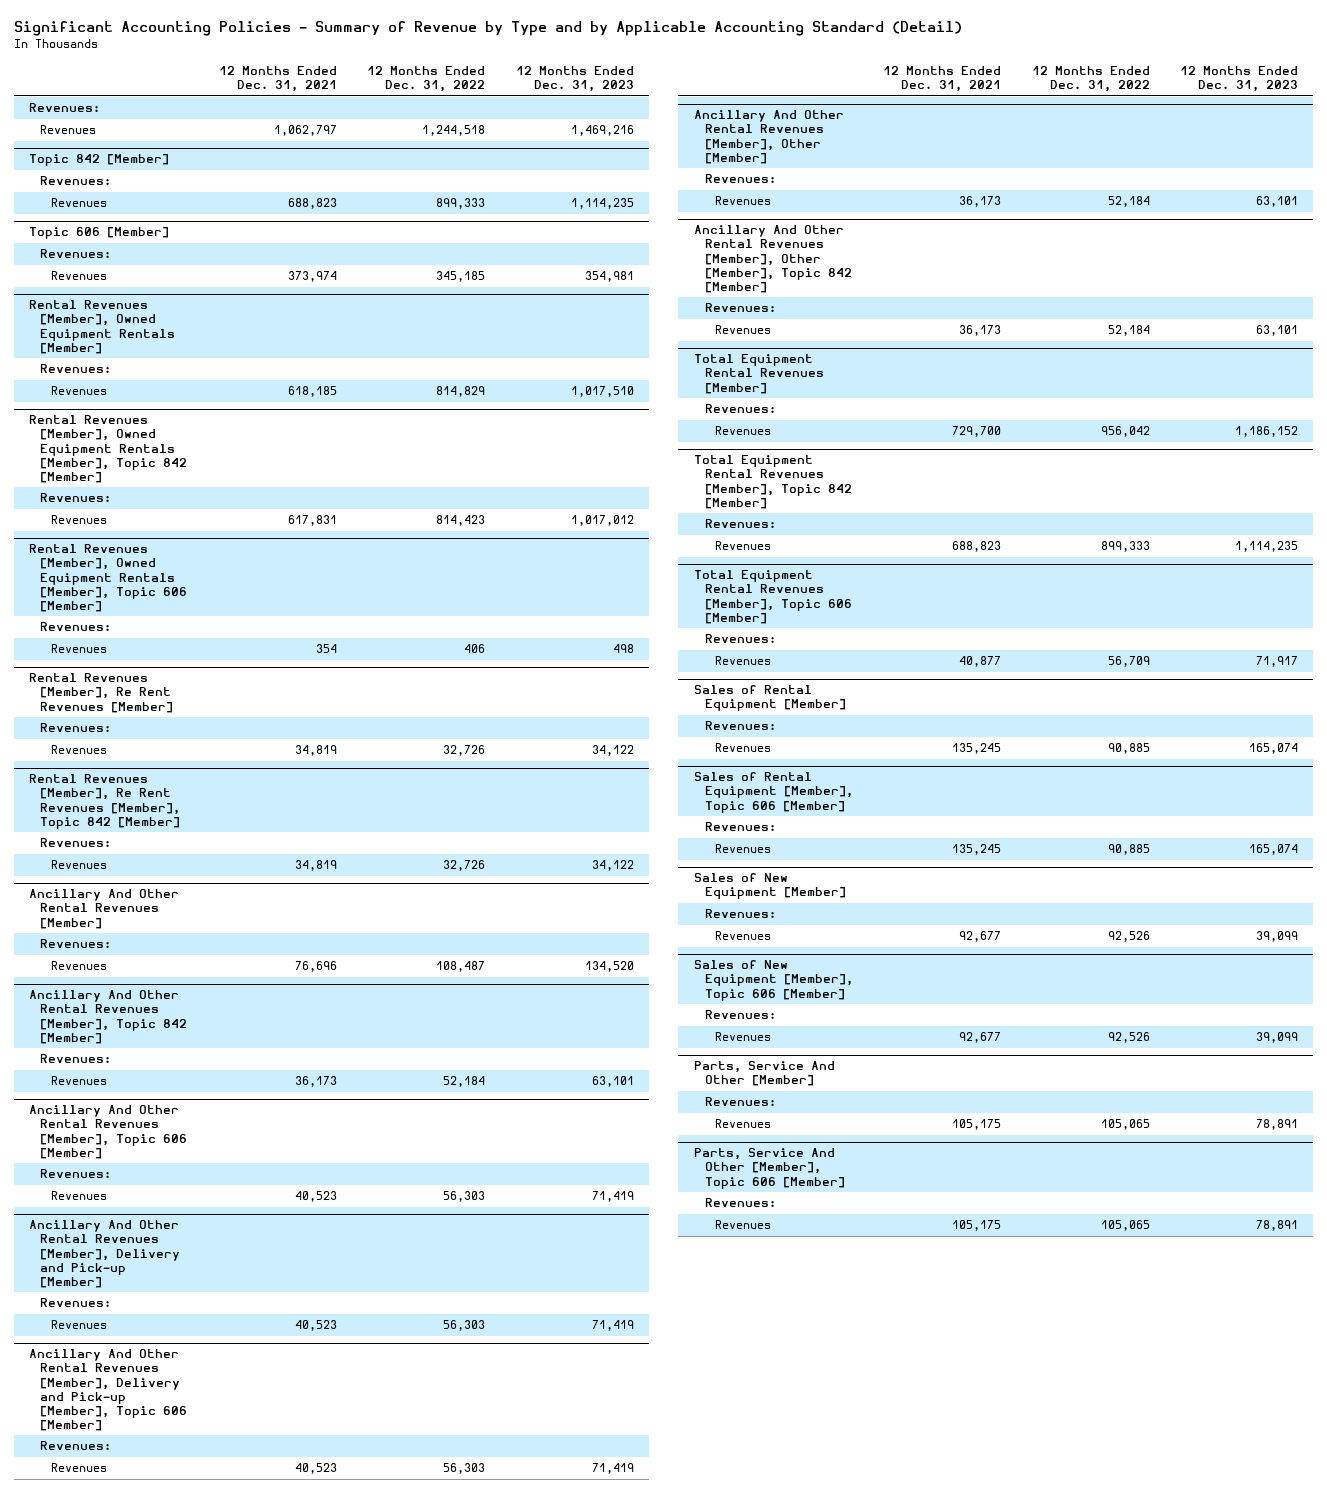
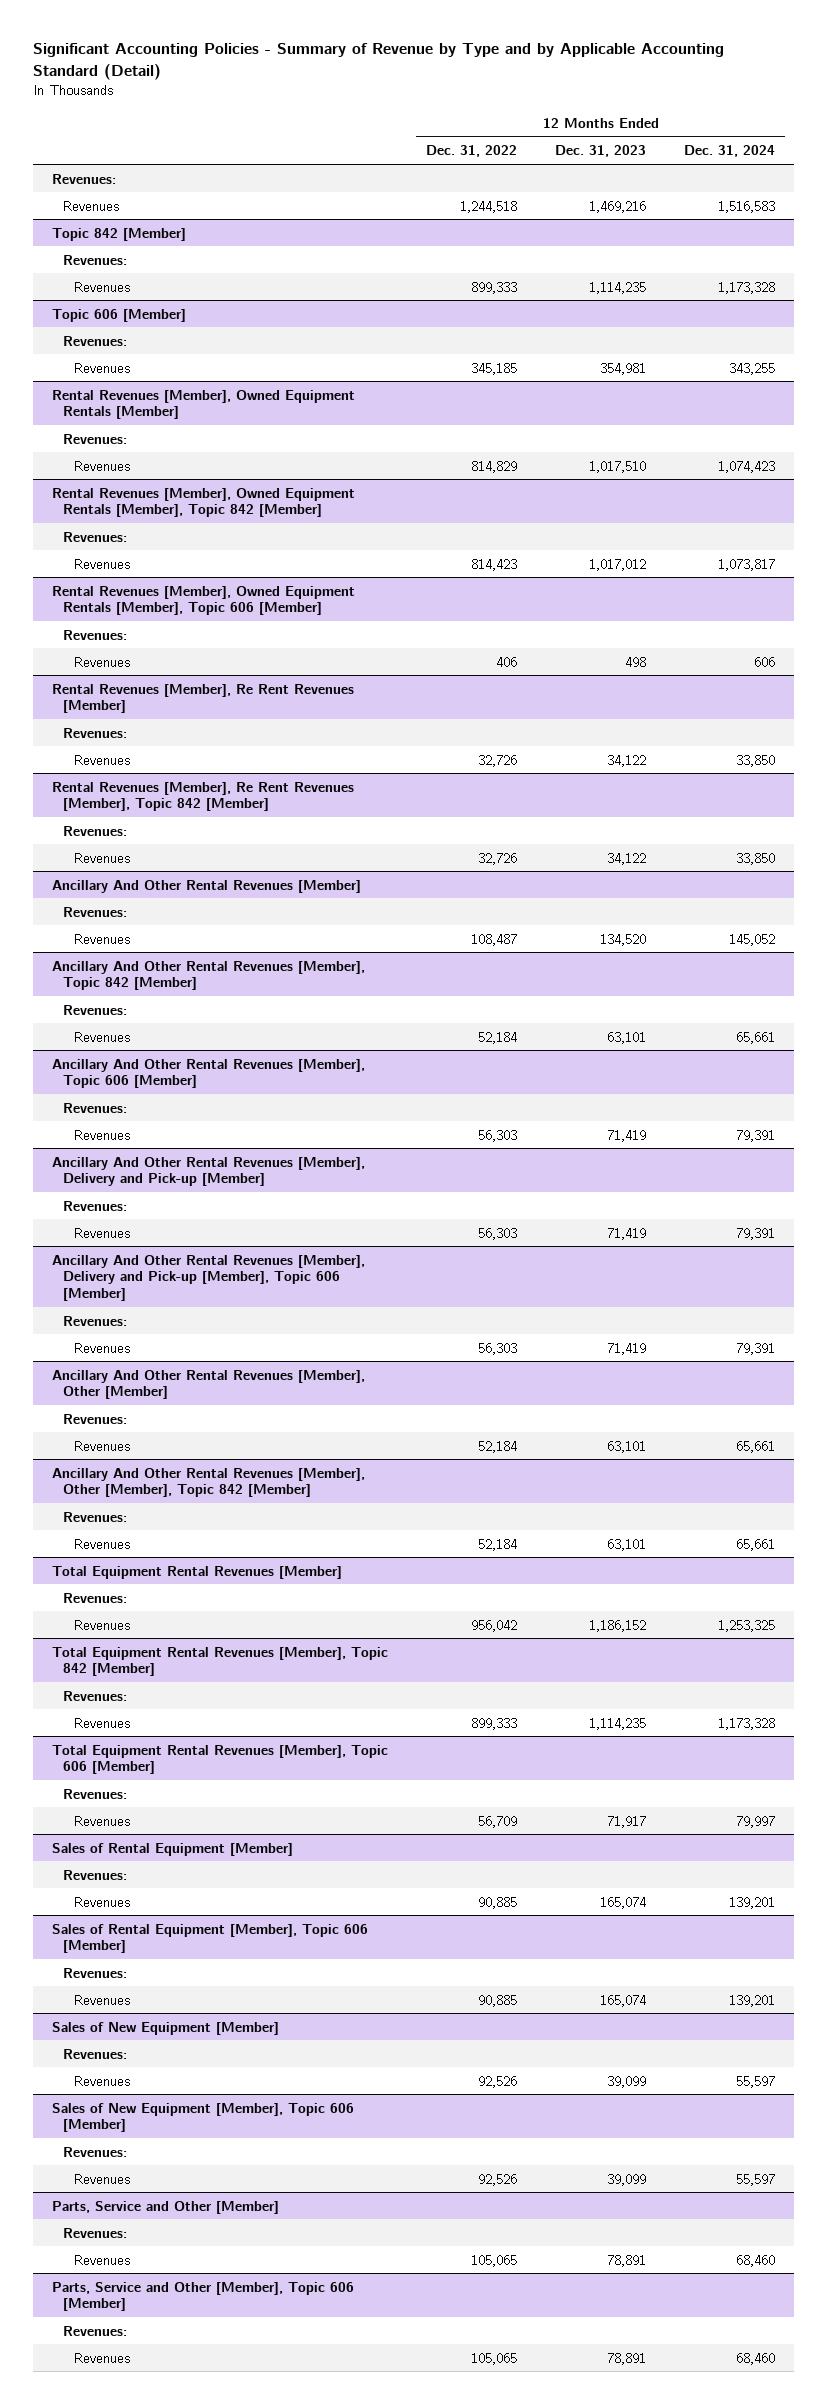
- | 12 Months Ended Dec. 31, 2021 | 12 Months Ended Dec. 31, 2022 | 12 Months Ended Dec. 31, 2023
+ | 12 Months Ended Dec. 31, 2022 | 12 Months Ended Dec. 31, 2023 | 12 Months Ended Dec. 31, 2024
- Parts, Service And Other [Member]
+ Parts, Service and Other [Member]
- Parts, Service And Other [Member], Topic 606 [Member]
+ Parts, Service and Other [Member], Topic 606 [Member]

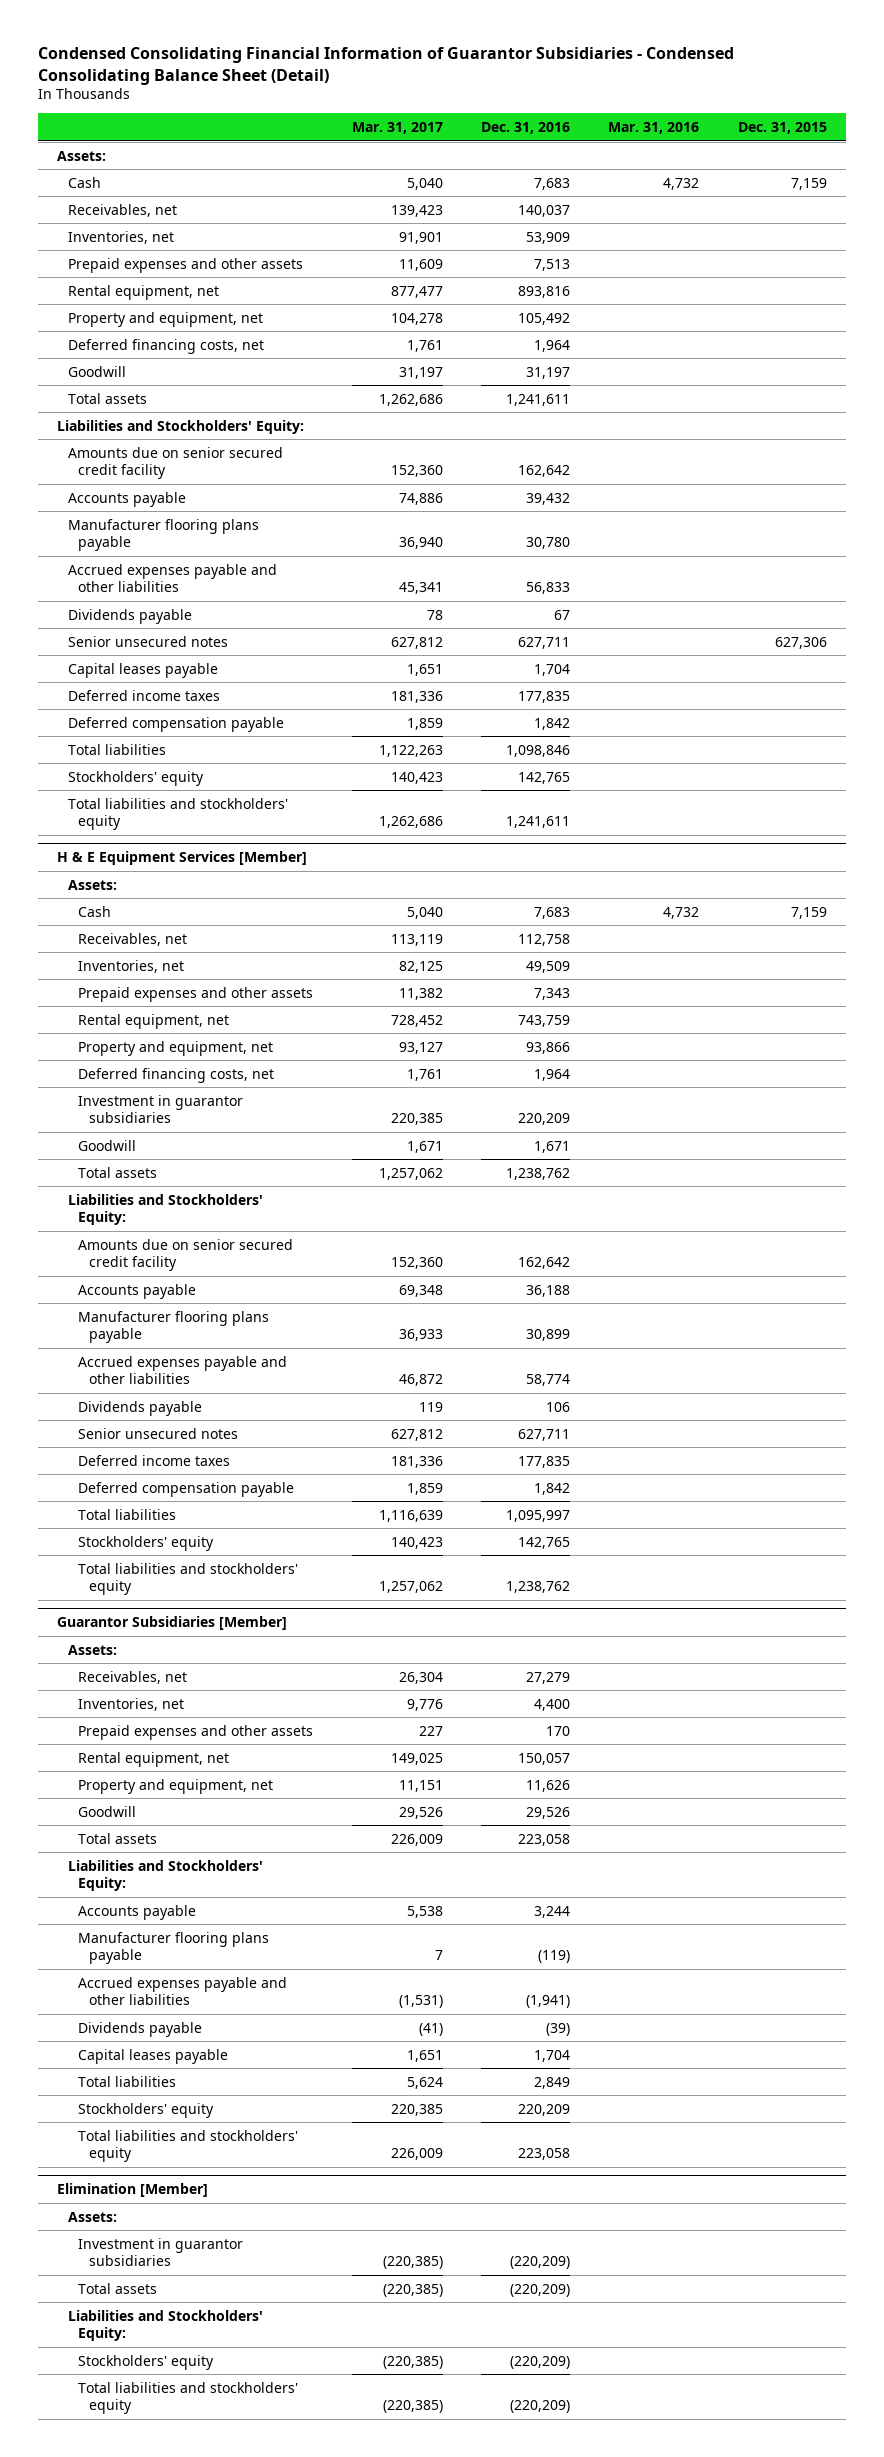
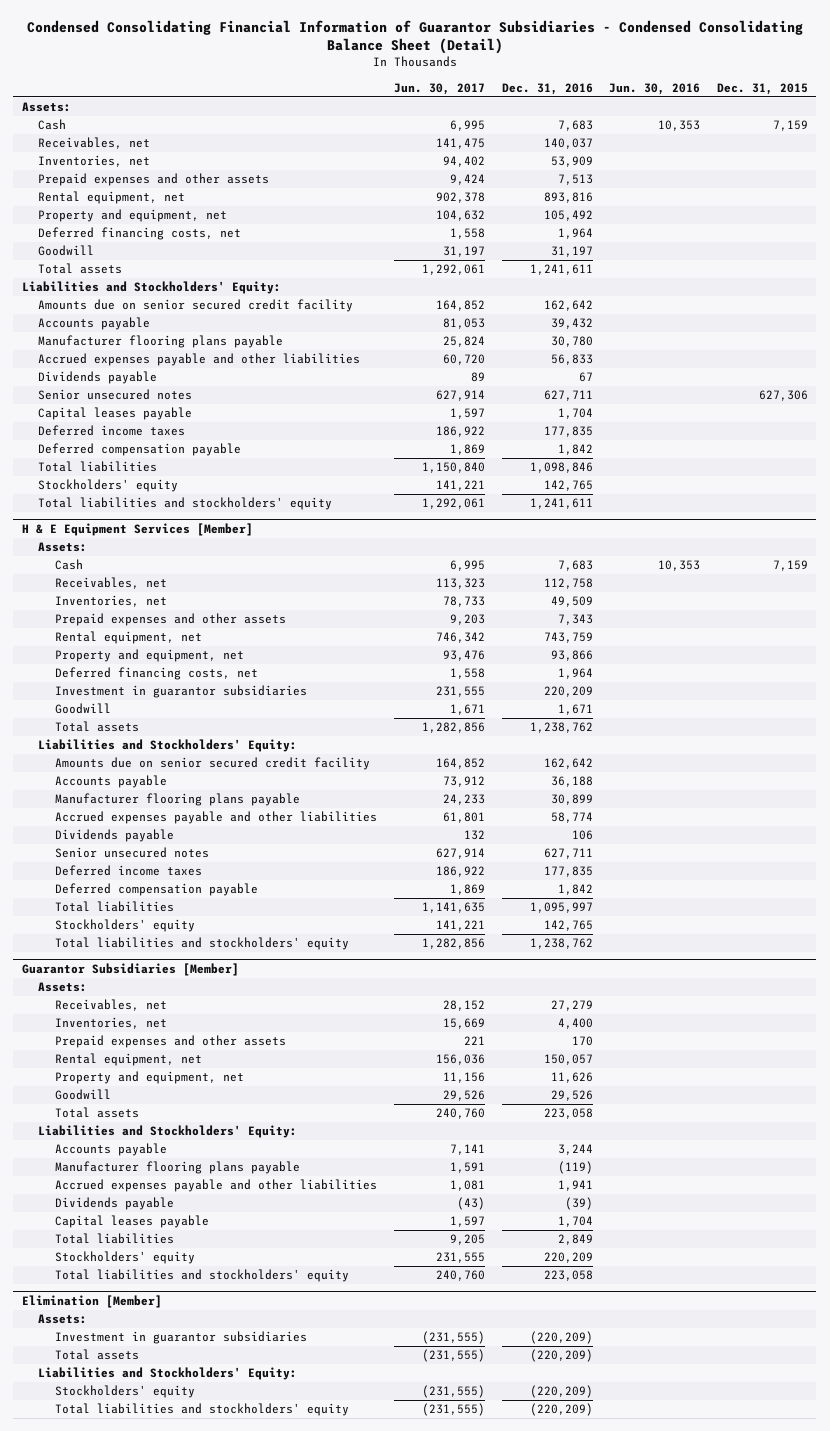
- | Mar. 31, 2017 | Dec. 31, 2016 | Mar. 31, 2016 | Dec. 31, 2015
+ | Jun. 30, 2017 | Dec. 31, 2016 | Jun. 30, 2016 | Dec. 31, 2015
@ Guarantor Subsidiaries [Member]
- Accrued expenses payable and other liabilities | (1,531) | (1,941) | |
+ Accrued expenses payable and other liabilities | 1,081 | 1,941 | |

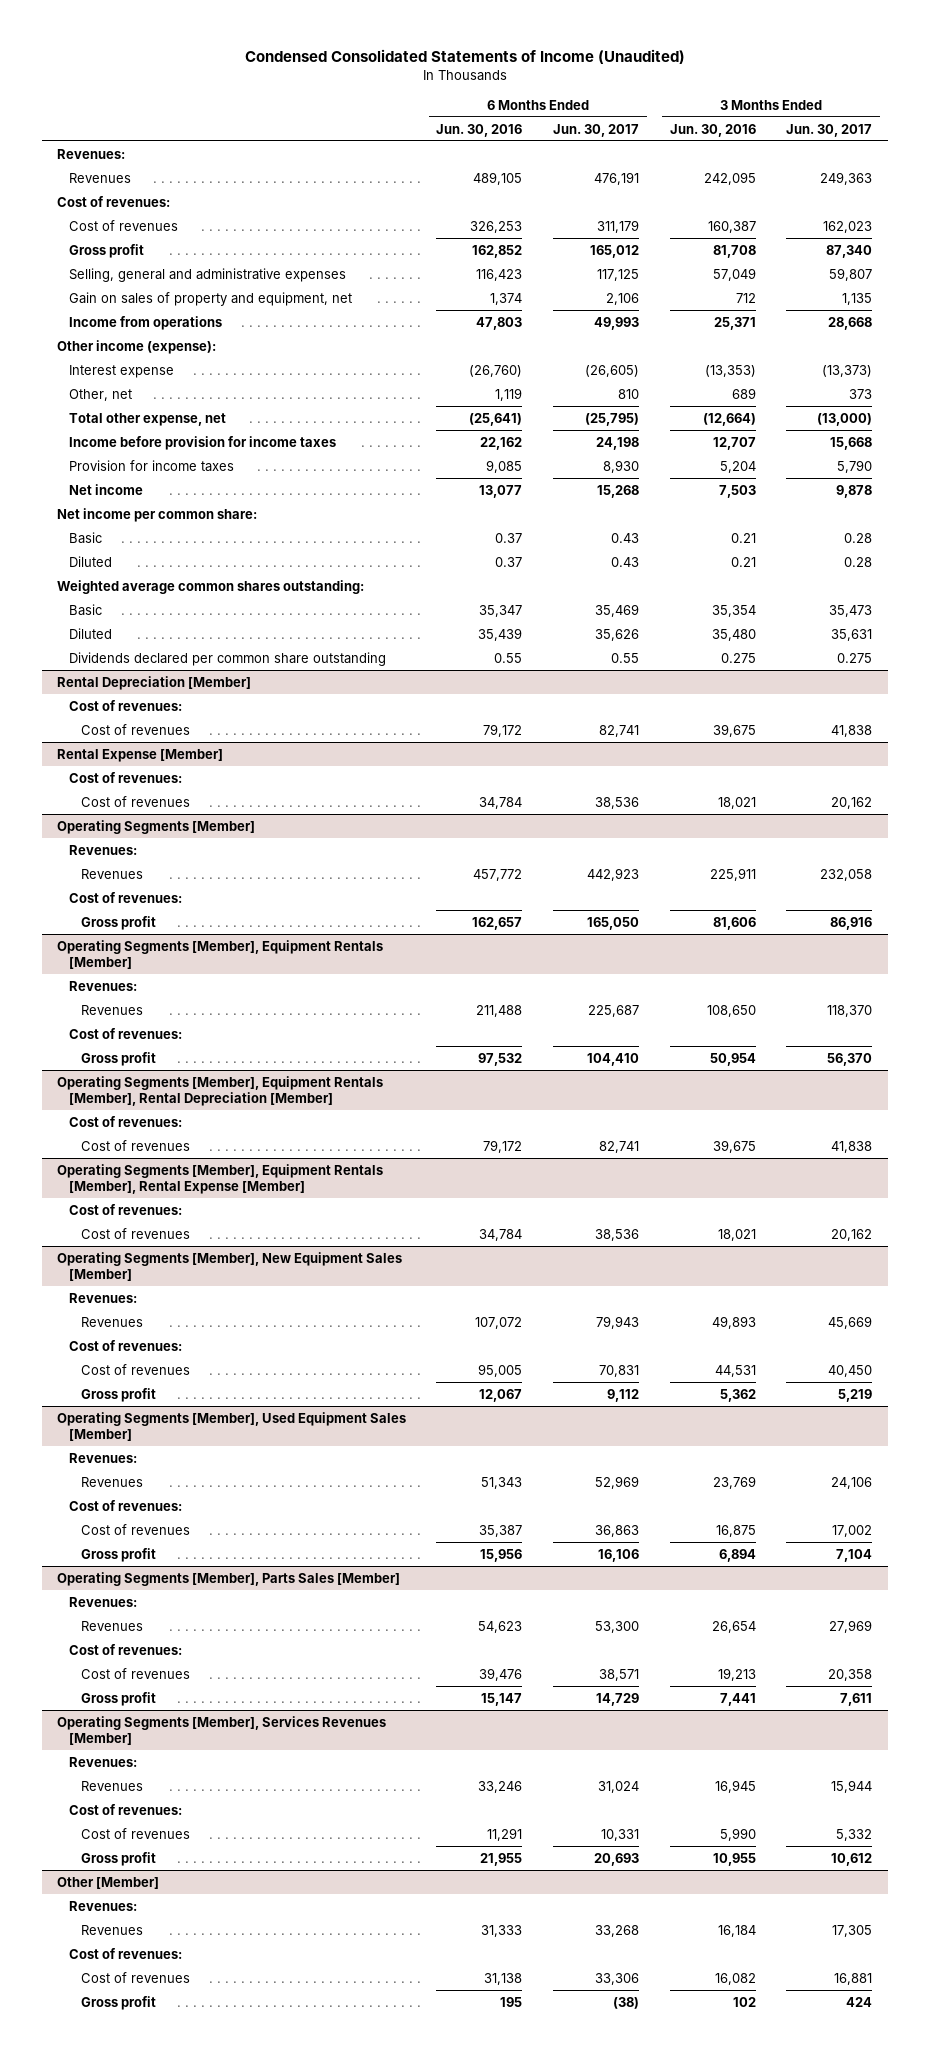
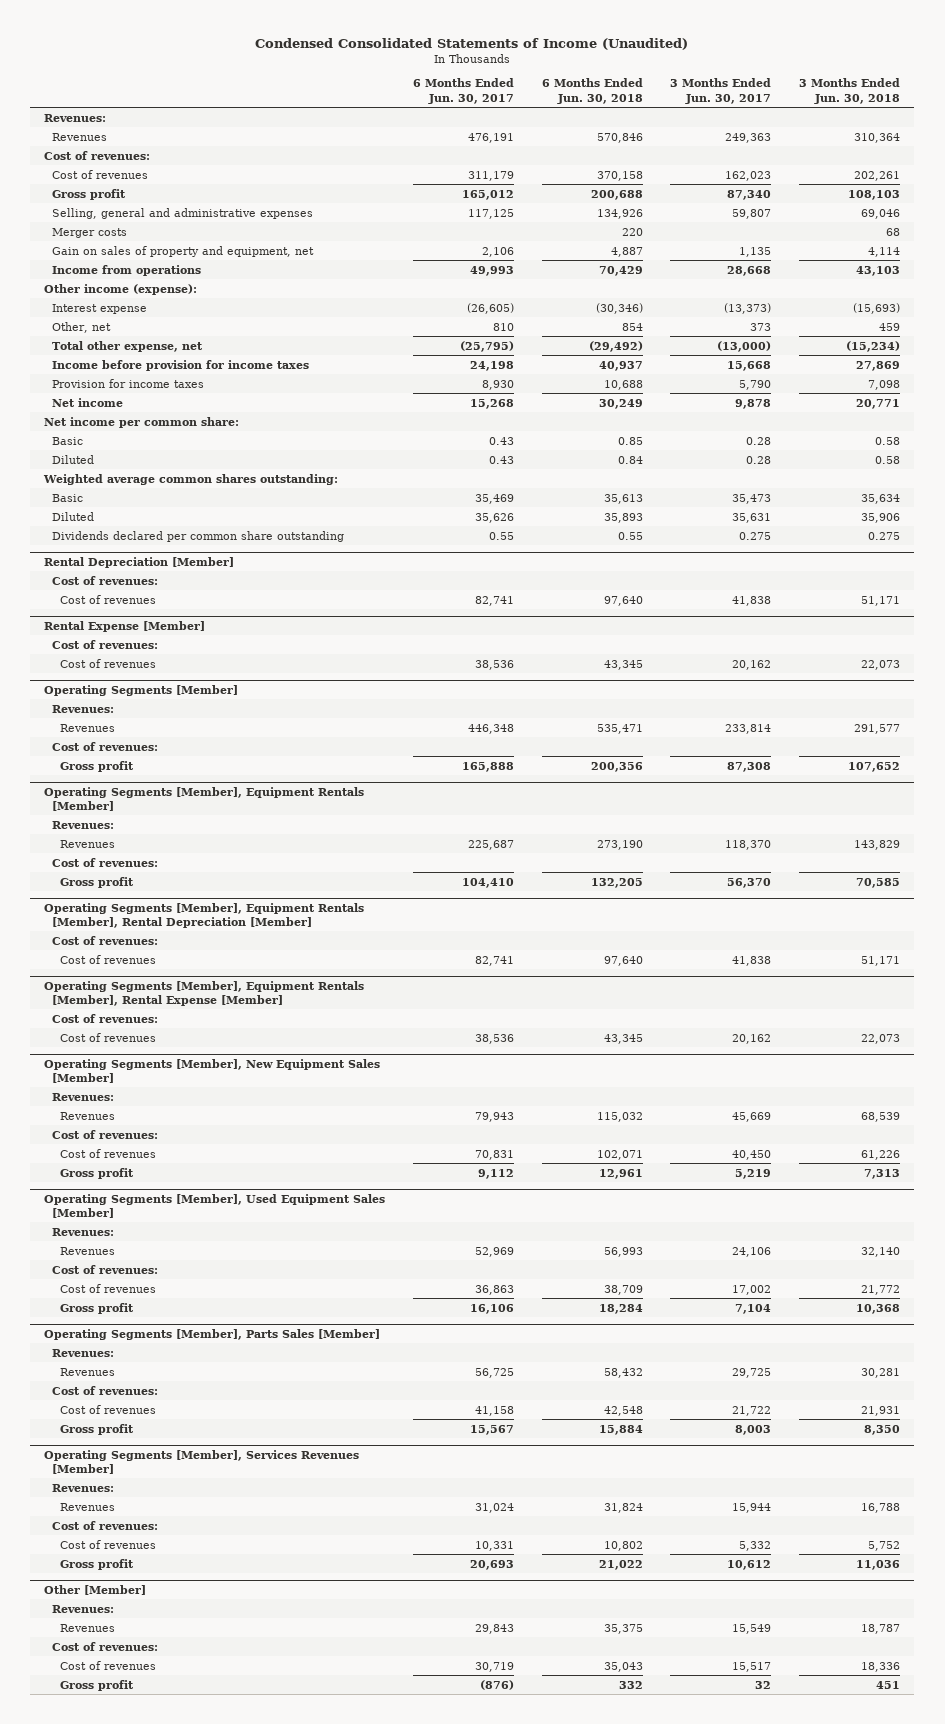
- | 6 Months Ended Jun. 30, 2016 | 6 Months Ended Jun. 30, 2017 | 3 Months Ended Jun. 30, 2016 | 3 Months Ended Jun. 30, 2017
+ | 6 Months Ended Jun. 30, 2017 | 6 Months Ended Jun. 30, 2018 | 3 Months Ended Jun. 30, 2017 | 3 Months Ended Jun. 30, 2018
+ Merger costs | | 220 | | 68
@ Operating Segments [Member]
- Revenues | 457,772 | 442,923 | 225,911 | 232,058
+ Revenues | 446,348 | 535,471 | 233,814 | 291,577
- Gross profit | 162,657 | 165,050 | 81,606 | 86,916
+ Gross profit | 165,888 | 200,356 | 87,308 | 107,652
@ Operating Segments [Member], Parts Sales [Member]
- Revenues | 54,623 | 53,300 | 26,654 | 27,969
+ Revenues | 56,725 | 58,432 | 29,725 | 30,281
- Cost of revenues | 39,476 | 38,571 | 19,213 | 20,358
- Gross profit | 15,147 | 14,729 | 7,441 | 7,611
+ Cost of revenues | 41,158 | 42,548 | 21,722 | 21,931
+ Gross profit | 15,567 | 15,884 | 8,003 | 8,350
@ Other [Member]
- Revenues | 31,333 | 33,268 | 16,184 | 17,305
+ Revenues | 29,843 | 35,375 | 15,549 | 18,787
- Cost of revenues | 31,138 | 33,306 | 16,082 | 16,881
- Gross profit | 195 | (38) | 102 | 424
+ Cost of revenues | 30,719 | 35,043 | 15,517 | 18,336
+ Gross profit | (876) | 332 | 32 | 451

